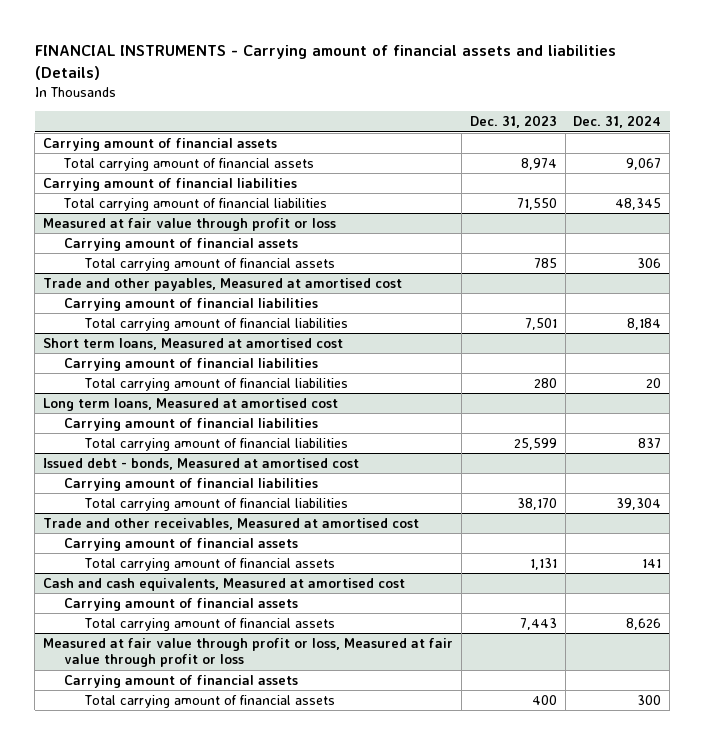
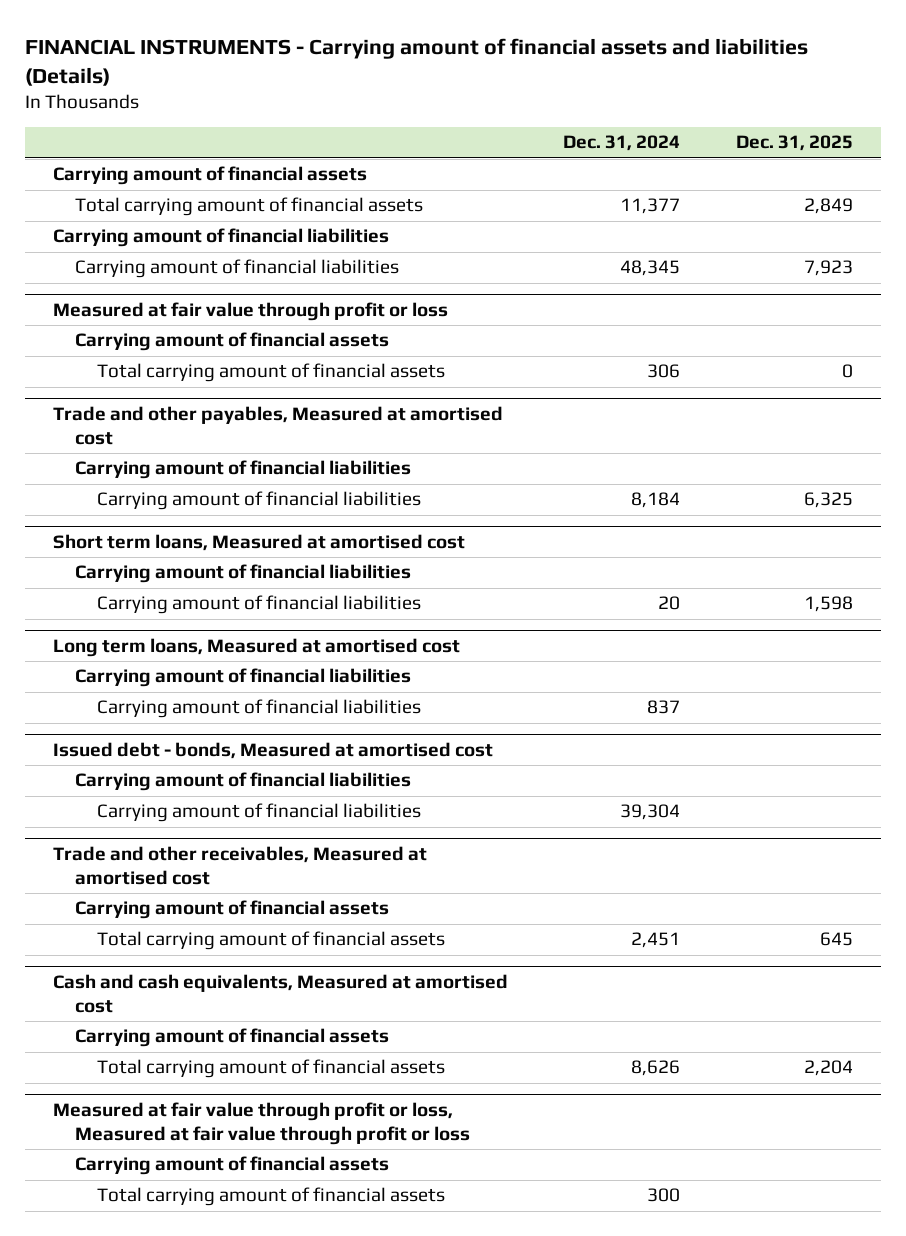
- | Dec. 31, 2023 | Dec. 31, 2024
+ | Dec. 31, 2024 | Dec. 31, 2025
- Total carrying amount of financial assets | 8,974 | 9,067
+ Total carrying amount of financial assets | 11,377 | 2,849
- Total carrying amount of financial liabilities | 71,550 | 48,345
+ Carrying amount of financial liabilities | 48,345 | 7,923
@ Trade and other payables, Measured at amortised cost
- Total carrying amount of financial liabilities | 7,501 | 8,184
+ Carrying amount of financial liabilities | 8,184 | 6,325
@ Short term loans, Measured at amortised cost
- Total carrying amount of financial liabilities | 280 | 20
+ Carrying amount of financial liabilities | 20 | 1,598
@ Long term loans, Measured at amortised cost
- Total carrying amount of financial liabilities | 25,599 | 837
+ Carrying amount of financial liabilities | 837 |
@ Issued debt - bonds, Measured at amortised cost
- Total carrying amount of financial liabilities | 38,170 | 39,304
+ Carrying amount of financial liabilities | 39,304 |
@ Trade and other receivables, Measured at amortised cost
- Total carrying amount of financial assets | 1,131 | 141
+ Total carrying amount of financial assets | 2,451 | 645

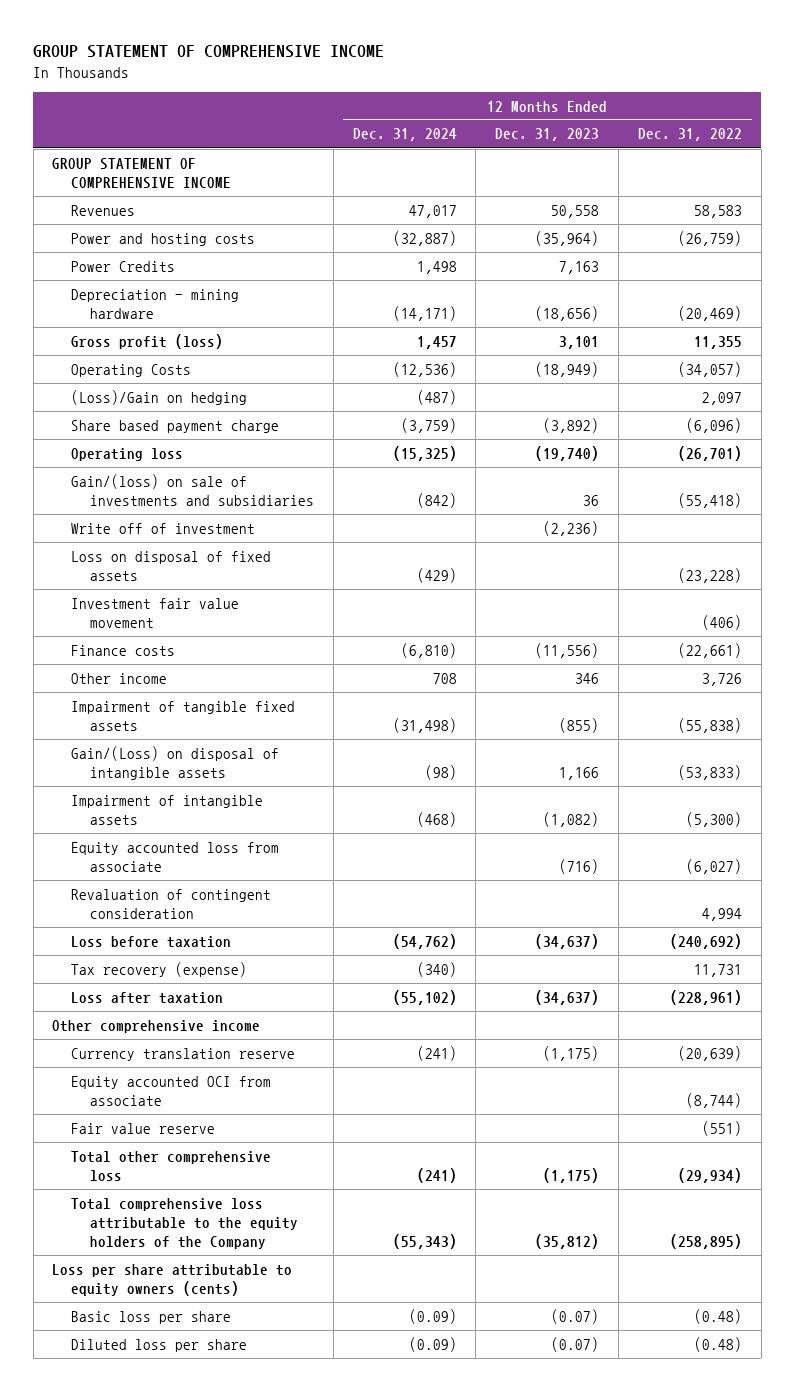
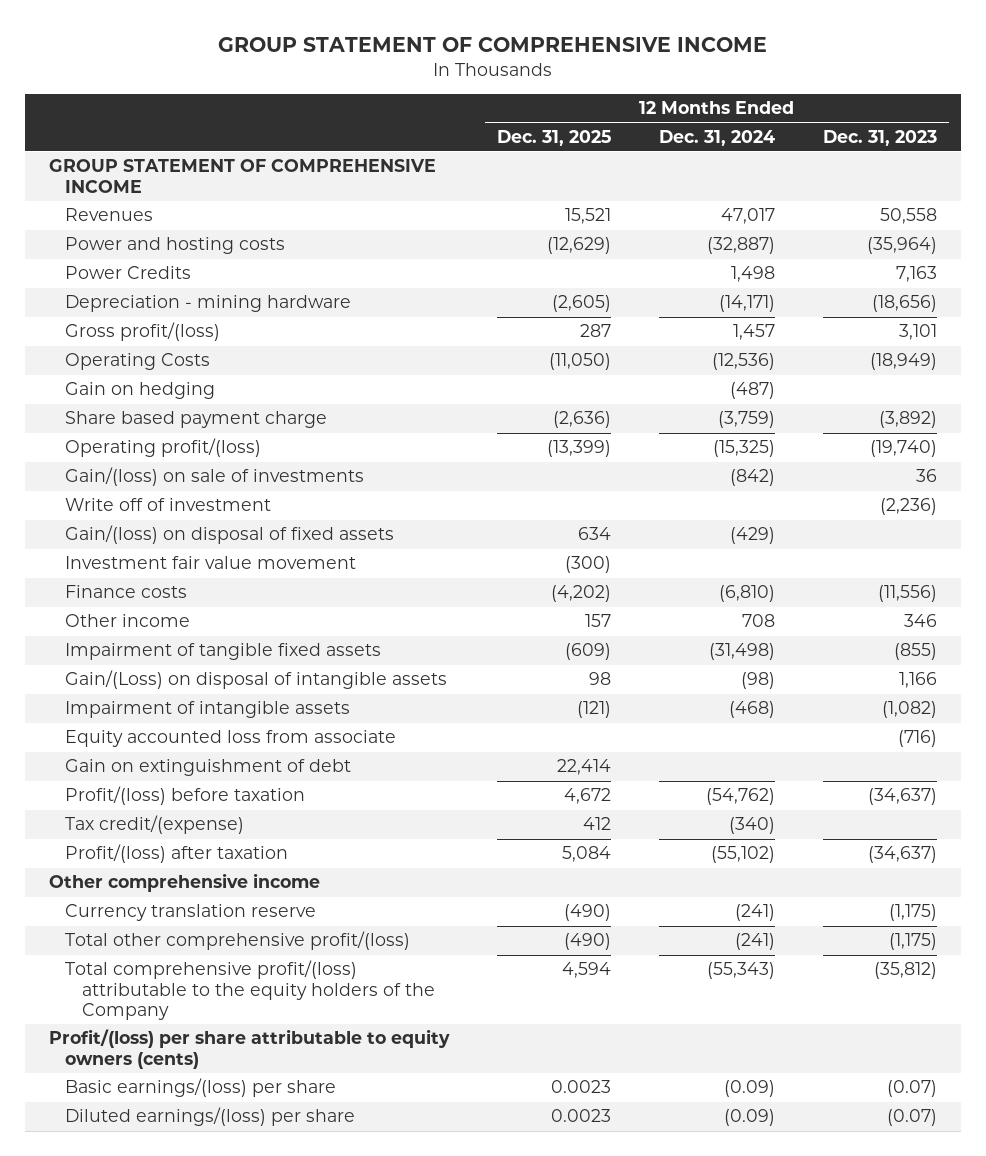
- | 12 Months Ended Dec. 31, 2024 | 12 Months Ended Dec. 31, 2023 | 12 Months Ended Dec. 31, 2022
+ | 12 Months Ended Dec. 31, 2025 | 12 Months Ended Dec. 31, 2024 | 12 Months Ended Dec. 31, 2023
- Gross profit (loss) | 1,457 | 3,101 | 11,355
+ Gross profit/(loss) | 287 | 1,457 | 3,101
- (Loss)/Gain on hedging | (487) | | 2,097
+ Gain on hedging | | (487) |
- Operating loss | (15,325) | (19,740) | (26,701)
- Gain/(loss) on sale of investments and subsidiaries | (842) | 36 | (55,418)
+ Operating profit/(loss) | (13,399) | (15,325) | (19,740)
+ Gain/(loss) on sale of investments | | (842) | 36
- Loss on disposal of fixed assets | (429) | | (23,228)
+ Gain/(loss) on disposal of fixed assets | 634 | (429) |
- Revaluation of contingent consideration | | | 4,994
- Loss before taxation | (54,762) | (34,637) | (240,692)
- Tax recovery (expense) | (340) | | 11,731
- Loss after taxation | (55,102) | (34,637) | (228,961)
+ Gain on extinguishment of debt | 22,414 | |
+ Profit/(loss) before taxation | 4,672 | (54,762) | (34,637)
+ Tax credit/(expense) | 412 | (340) |
+ Profit/(loss) after taxation | 5,084 | (55,102) | (34,637)
- Equity accounted OCI from associate | | | (8,744)
- Fair value reserve | | | (551)
- Total other comprehensive loss | (241) | (1,175) | (29,934)
- Total comprehensive loss attributable to the equity holders of the Company | (55,343) | (35,812) | (258,895)
- Loss per share attributable to equity owners (cents)
- Basic loss per share | (0.09) | (0.07) | (0.48)
- Diluted loss per share | (0.09) | (0.07) | (0.48)
+ Total other comprehensive profit/(loss) | (490) | (241) | (1,175)
+ Total comprehensive profit/(loss) attributable to the equity holders of the Company | 4,594 | (55,343) | (35,812)
+ Profit/(loss) per share attributable to equity owners (cents)
+ Basic earnings/(loss) per share | 0.0023 | (0.09) | (0.07)
+ Diluted earnings/(loss) per share | 0.0023 | (0.09) | (0.07)

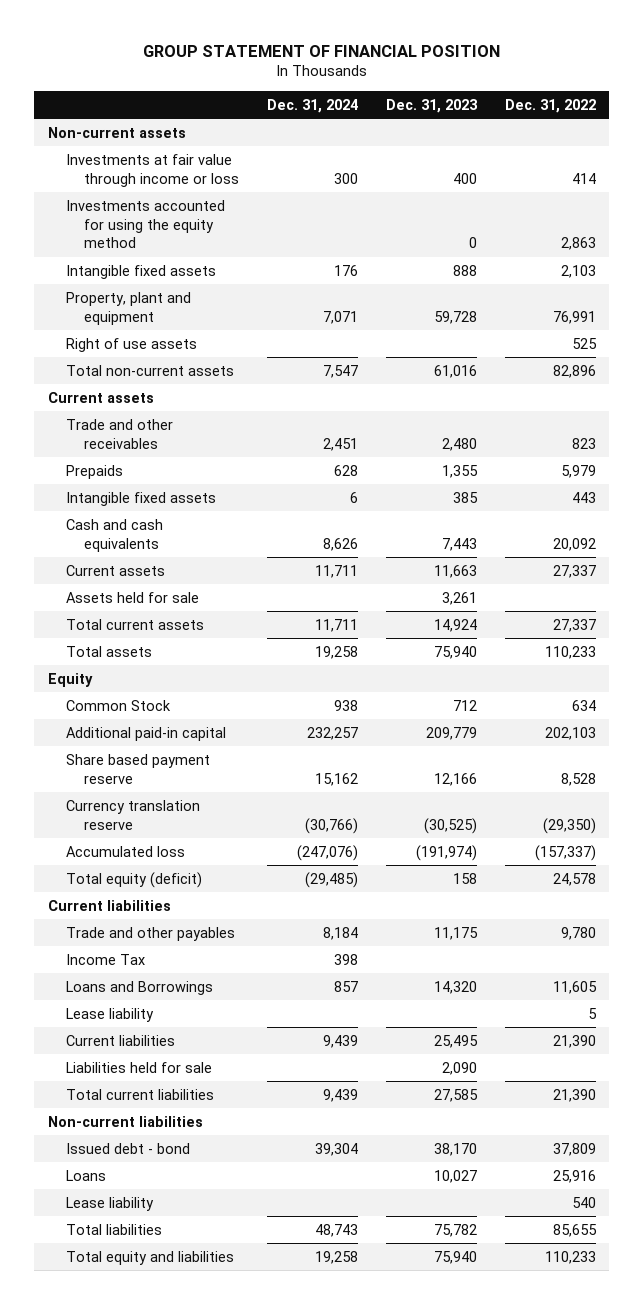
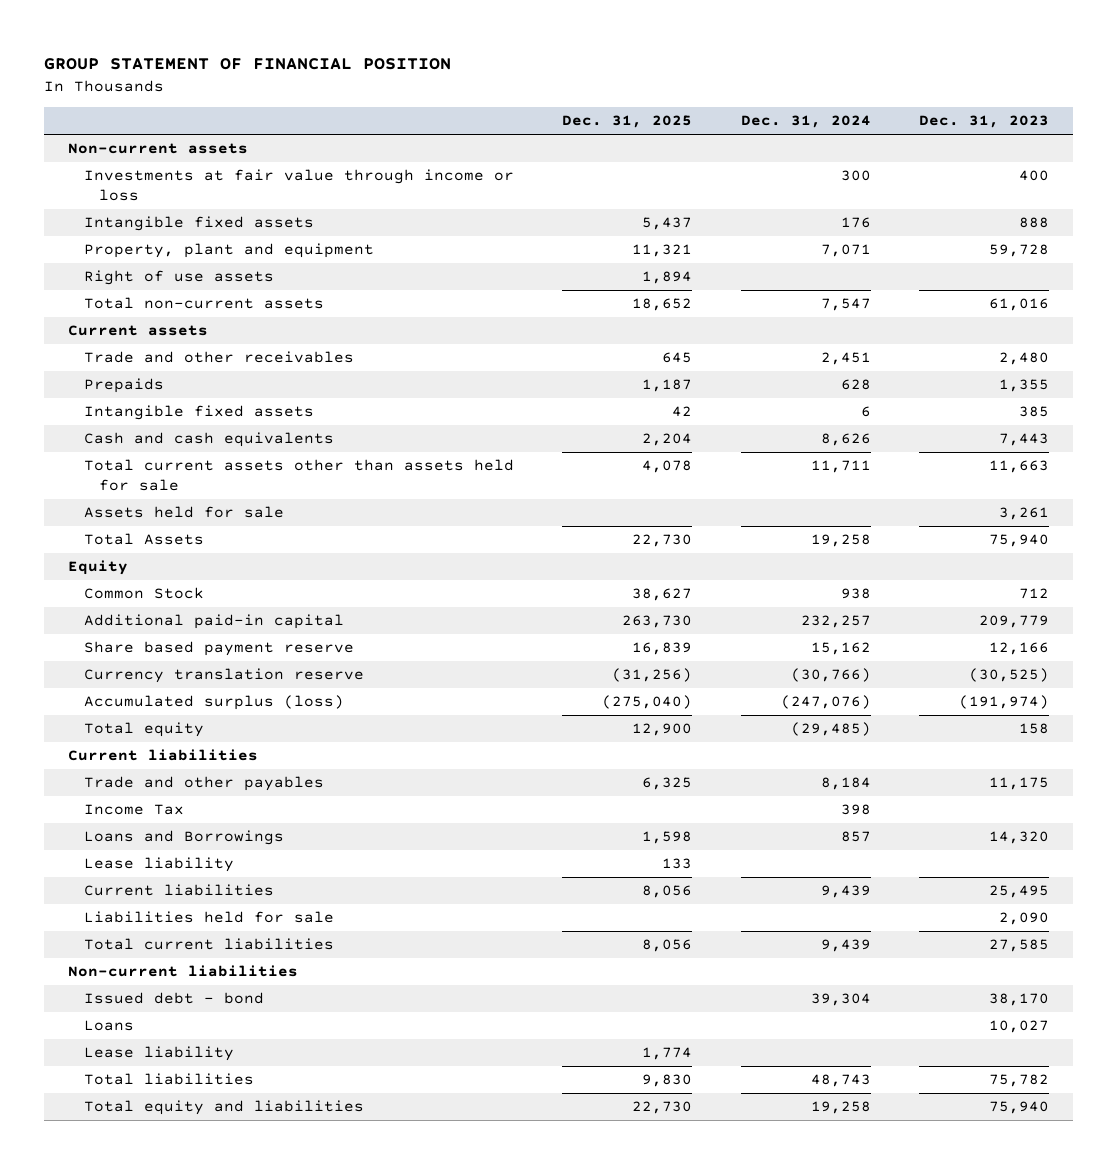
- | Dec. 31, 2024 | Dec. 31, 2023 | Dec. 31, 2022
+ | Dec. 31, 2025 | Dec. 31, 2024 | Dec. 31, 2023
- Investments accounted for using the equity method | | 0 | 2,863
- Current assets | 11,711 | 11,663 | 27,337
+ Total current assets other than assets held for sale | 4,078 | 11,711 | 11,663
- Total current assets | 11,711 | 14,924 | 27,337
- Total assets | 19,258 | 75,940 | 110,233
+ Total Assets | 22,730 | 19,258 | 75,940
- Accumulated loss | (247,076) | (191,974) | (157,337)
- Total equity (deficit) | (29,485) | 158 | 24,578
+ Accumulated surplus (loss) | (275,040) | (247,076) | (191,974)
+ Total equity | 12,900 | (29,485) | 158

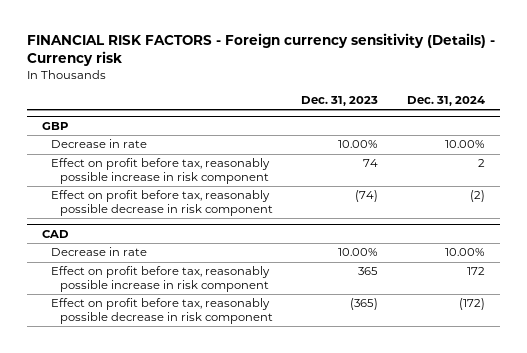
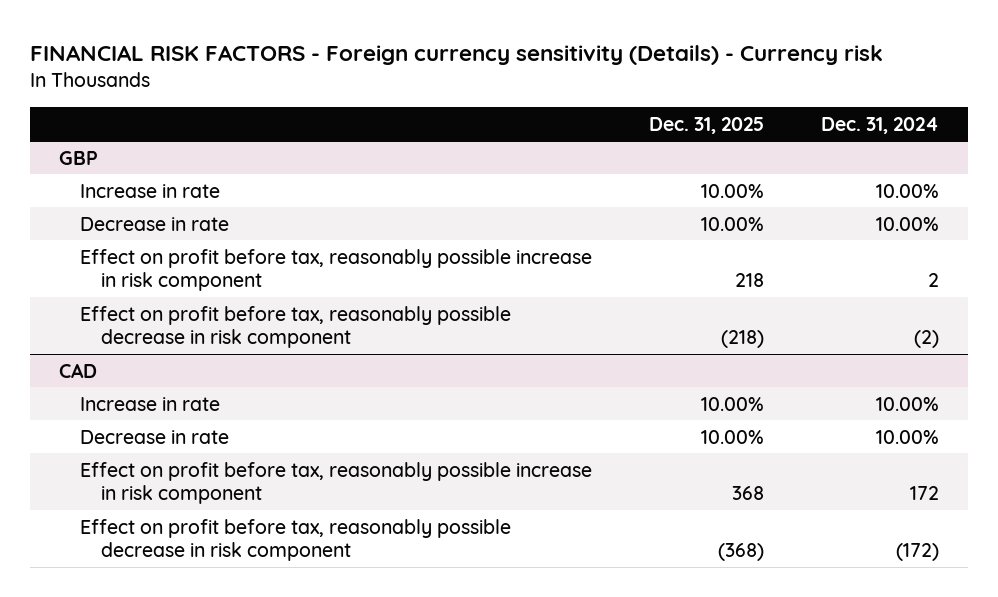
- | Dec. 31, 2023 | Dec. 31, 2024
+ | Dec. 31, 2025 | Dec. 31, 2024
@ GBP
+ Increase in rate | 10.00% | 10.00%
@ CAD
+ Increase in rate | 10.00% | 10.00%

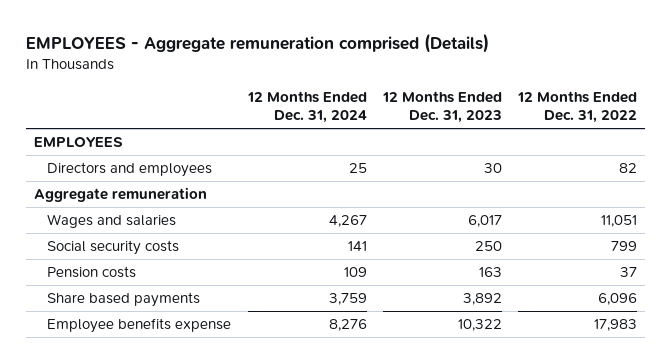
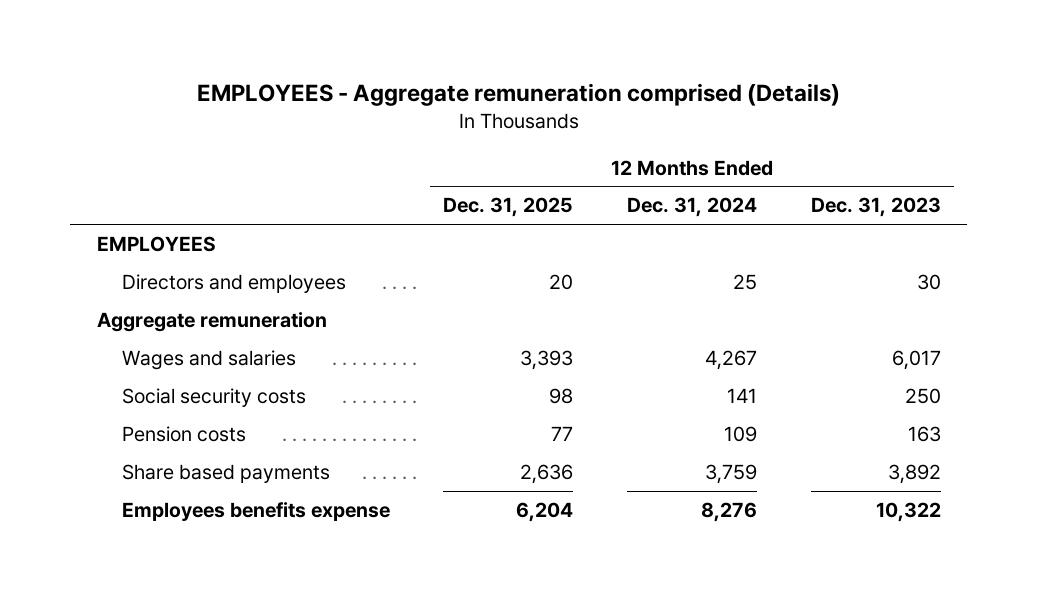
- | 12 Months Ended Dec. 31, 2024 | 12 Months Ended Dec. 31, 2023 | 12 Months Ended Dec. 31, 2022
+ | 12 Months Ended Dec. 31, 2025 | 12 Months Ended Dec. 31, 2024 | 12 Months Ended Dec. 31, 2023
- Employee benefits expense | 8,276 | 10,322 | 17,983
+ Employees benefits expense | 6,204 | 8,276 | 10,322

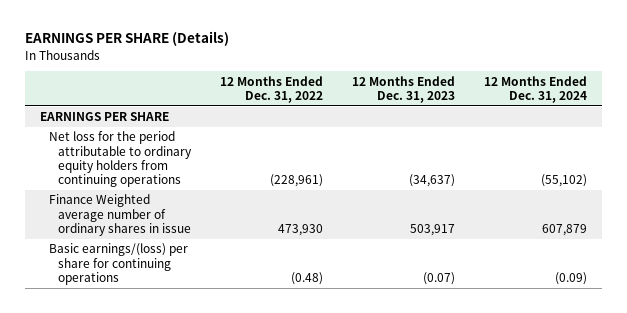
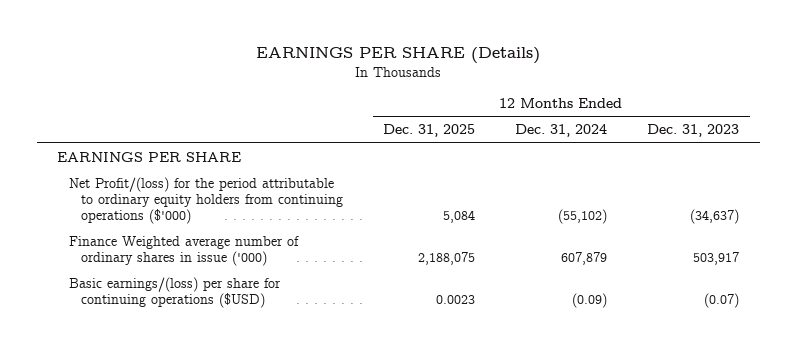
- | 12 Months Ended Dec. 31, 2022 | 12 Months Ended Dec. 31, 2023 | 12 Months Ended Dec. 31, 2024
+ | 12 Months Ended Dec. 31, 2025 | 12 Months Ended Dec. 31, 2024 | 12 Months Ended Dec. 31, 2023
- Net loss for the period attributable to ordinary equity holders from continuing operations | (228,961) | (34,637) | (55,102)
- Finance Weighted average number of ordinary shares in issue | 473,930 | 503,917 | 607,879
- Basic earnings/(loss) per share for continuing operations | (0.48) | (0.07) | (0.09)
+ Net Profit/(loss) for the period attributable to ordinary equity holders from continuing operations ($'000) | 5,084 | (55,102) | (34,637)
+ Finance Weighted average number of ordinary shares in issue ('000) | 2,188,075 | 607,879 | 503,917
+ Basic earnings/(loss) per share for continuing operations ($USD) | 0.0023 | (0.09) | (0.07)

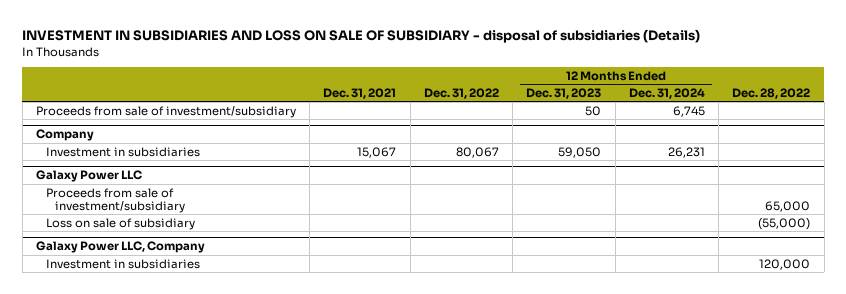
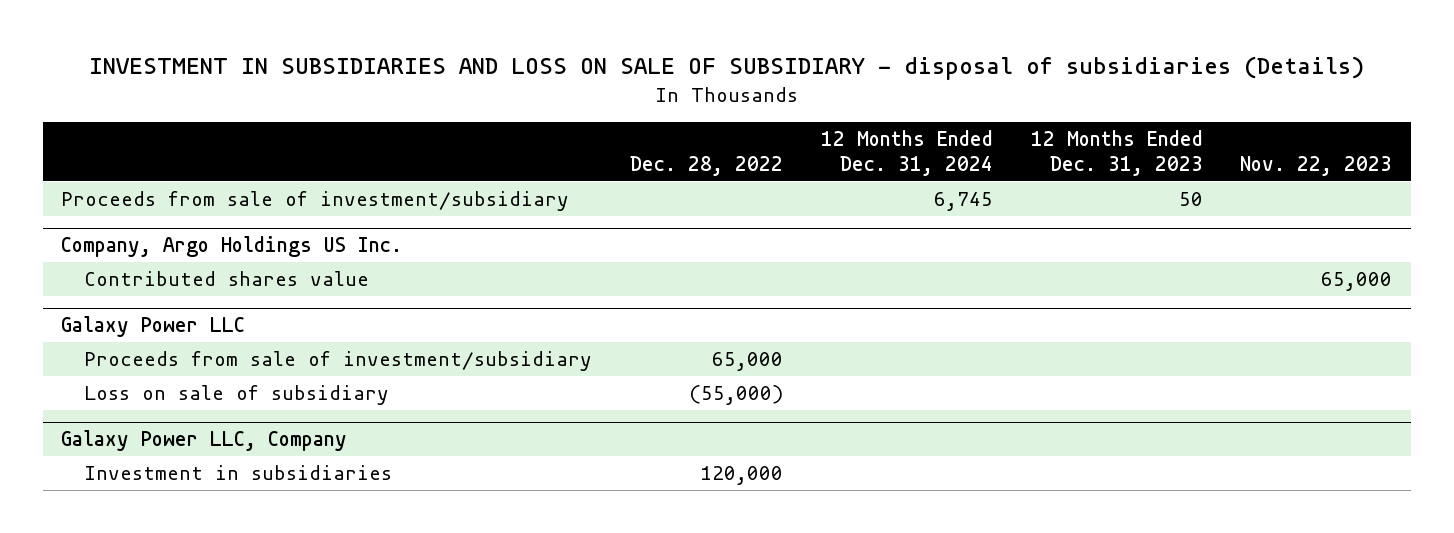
- | Dec. 31, 2021 | Dec. 31, 2022 | 12 Months Ended Dec. 31, 2023 | 12 Months Ended Dec. 31, 2024 | Dec. 28, 2022
+ | Dec. 28, 2022 | 12 Months Ended Dec. 31, 2024 | 12 Months Ended Dec. 31, 2023 | Nov. 22, 2023
- Company
- Investment in subsidiaries | 15,067 | 80,067 | 59,050 | 26,231 |
+ Company, Argo Holdings US Inc.
+ Contributed shares value | | | | 65,000

